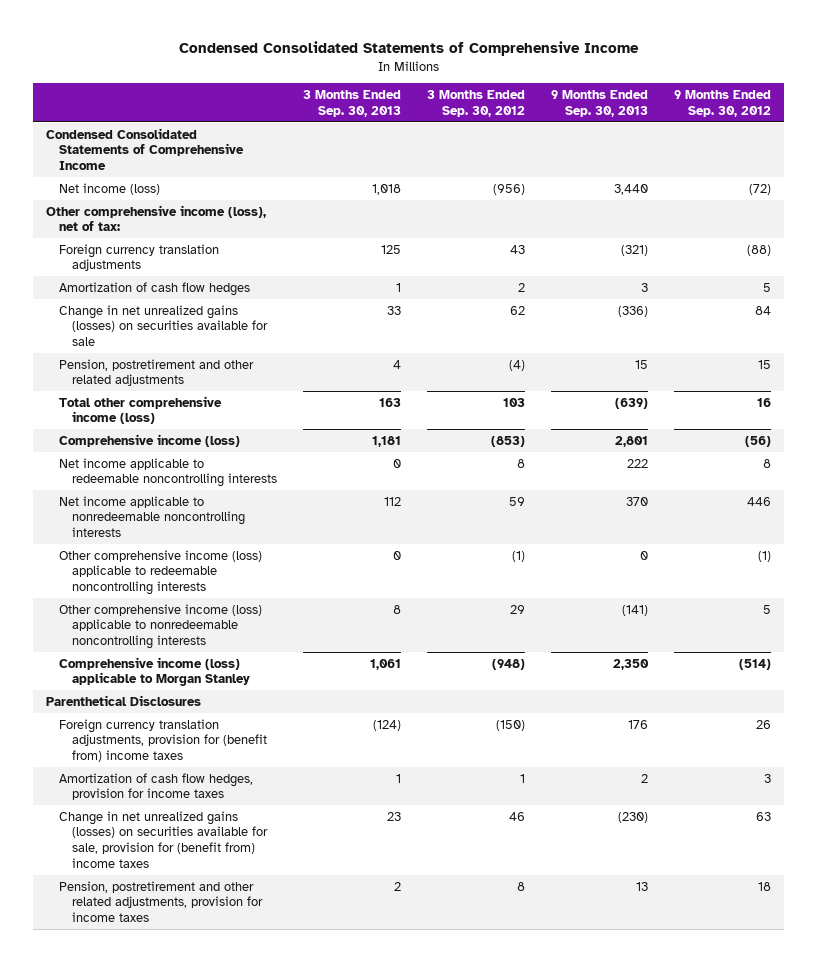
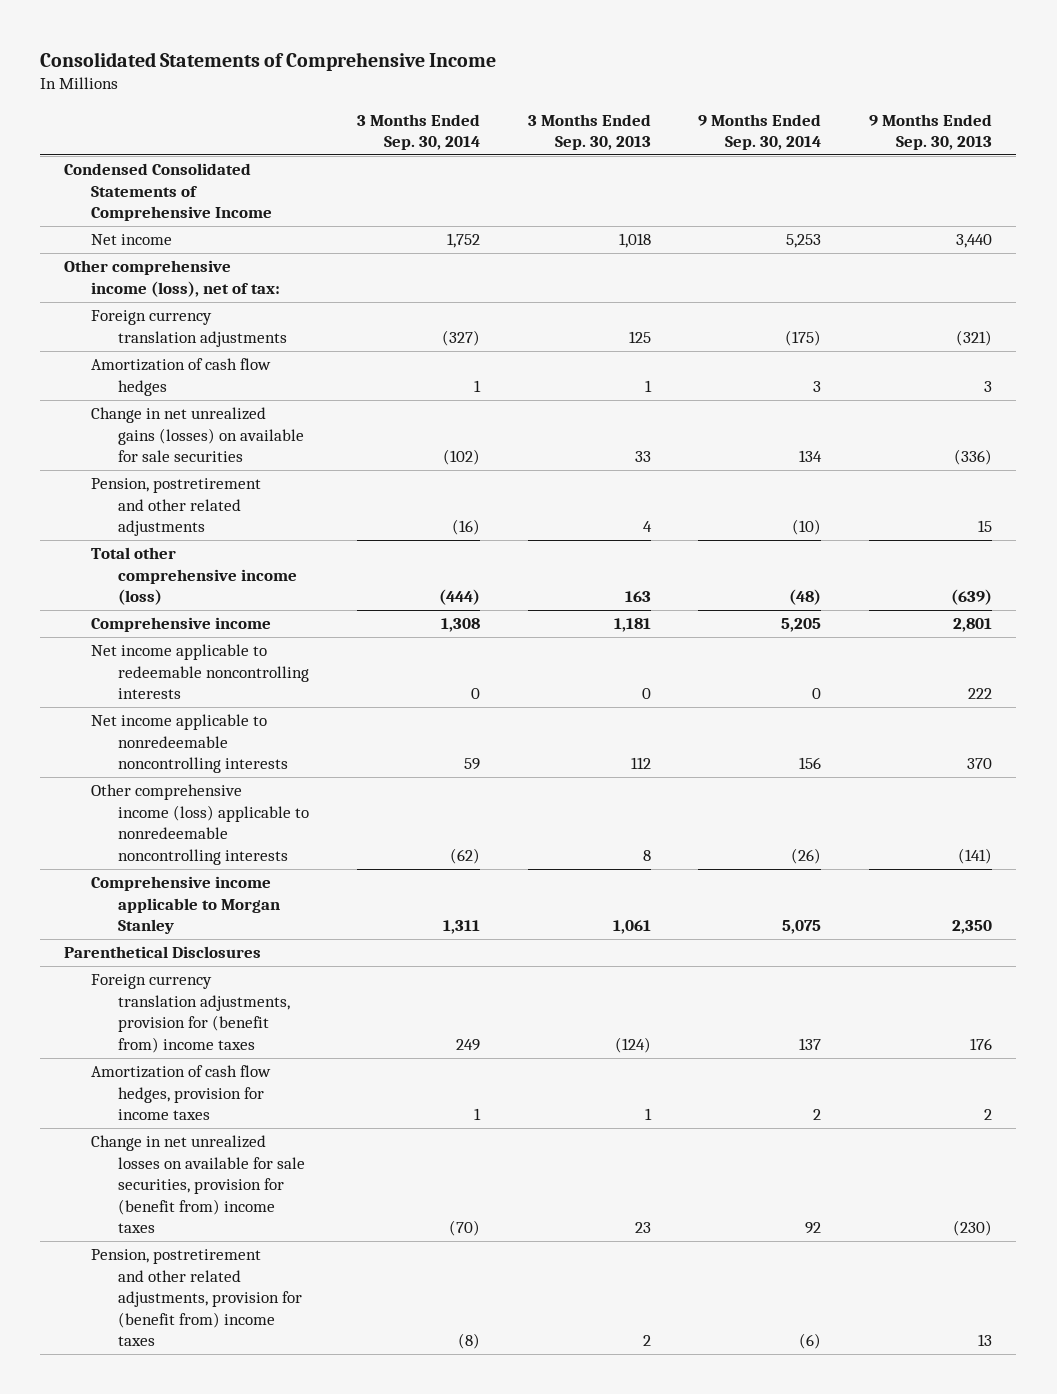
- Condensed Consolidated Statements of Comprehensive Income
+ Consolidated Statements of Comprehensive Income
- | 3 Months Ended Sep. 30, 2013 | 3 Months Ended Sep. 30, 2012 | 9 Months Ended Sep. 30, 2013 | 9 Months Ended Sep. 30, 2012
+ | 3 Months Ended Sep. 30, 2014 | 3 Months Ended Sep. 30, 2013 | 9 Months Ended Sep. 30, 2014 | 9 Months Ended Sep. 30, 2013
- Net income (loss) | 1,018 | (956) | 3,440 | (72)
+ Net income | 1,752 | 1,018 | 5,253 | 3,440
- Change in net unrealized gains (losses) on securities available for sale | 33 | 62 | (336) | 84
+ Change in net unrealized gains (losses) on available for sale securities | (102) | 33 | 134 | (336)
- Comprehensive income (loss) | 1,181 | (853) | 2,801 | (56)
+ Comprehensive income | 1,308 | 1,181 | 5,205 | 2,801
- Other comprehensive income (loss) applicable to redeemable noncontrolling interests | 0 | (1) | 0 | (1)
- Comprehensive income (loss) applicable to Morgan Stanley | 1,061 | (948) | 2,350 | (514)
+ Comprehensive income applicable to Morgan Stanley | 1,311 | 1,061 | 5,075 | 2,350
- Change in net unrealized gains (losses) on securities available for sale, provision for (benefit from) income taxes | 23 | 46 | (230) | 63
- Pension, postretirement and other related adjustments, provision for income taxes | 2 | 8 | 13 | 18
+ Change in net unrealized losses on available for sale securities, provision for (benefit from) income taxes | (70) | 23 | 92 | (230)
+ Pension, postretirement and other related adjustments, provision for (benefit from) income taxes | (8) | 2 | (6) | 13

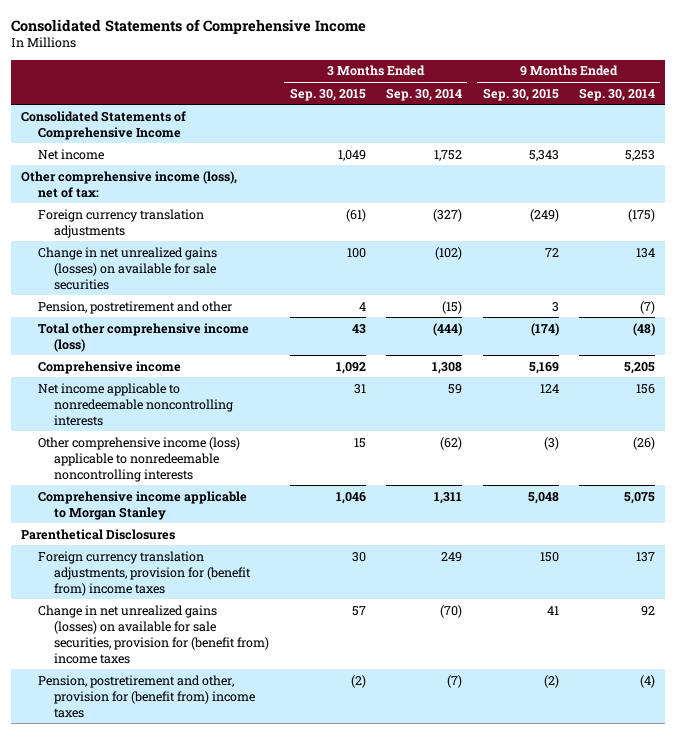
- | 3 Months Ended Sep. 30, 2014 | 3 Months Ended Sep. 30, 2013 | 9 Months Ended Sep. 30, 2014 | 9 Months Ended Sep. 30, 2013
+ | 3 Months Ended Sep. 30, 2015 | 3 Months Ended Sep. 30, 2014 | 9 Months Ended Sep. 30, 2015 | 9 Months Ended Sep. 30, 2014
- Condensed Consolidated Statements of Comprehensive Income
+ Consolidated Statements of Comprehensive Income
- Amortization of cash flow hedges | 1 | 1 | 3 | 3
- Pension, postretirement and other related adjustments | (16) | 4 | (10) | 15
+ Pension, postretirement and other | 4 | (15) | 3 | (7)
- Net income applicable to redeemable noncontrolling interests | 0 | 0 | 0 | 222
- Amortization of cash flow hedges, provision for income taxes | 1 | 1 | 2 | 2
- Change in net unrealized losses on available for sale securities, provision for (benefit from) income taxes | (70) | 23 | 92 | (230)
- Pension, postretirement and other related adjustments, provision for (benefit from) income taxes | (8) | 2 | (6) | 13
+ Change in net unrealized gains (losses) on available for sale securities, provision for (benefit from) income taxes | 57 | (70) | 41 | 92
+ Pension, postretirement and other, provision for (benefit from) income taxes | (2) | (7) | (2) | (4)

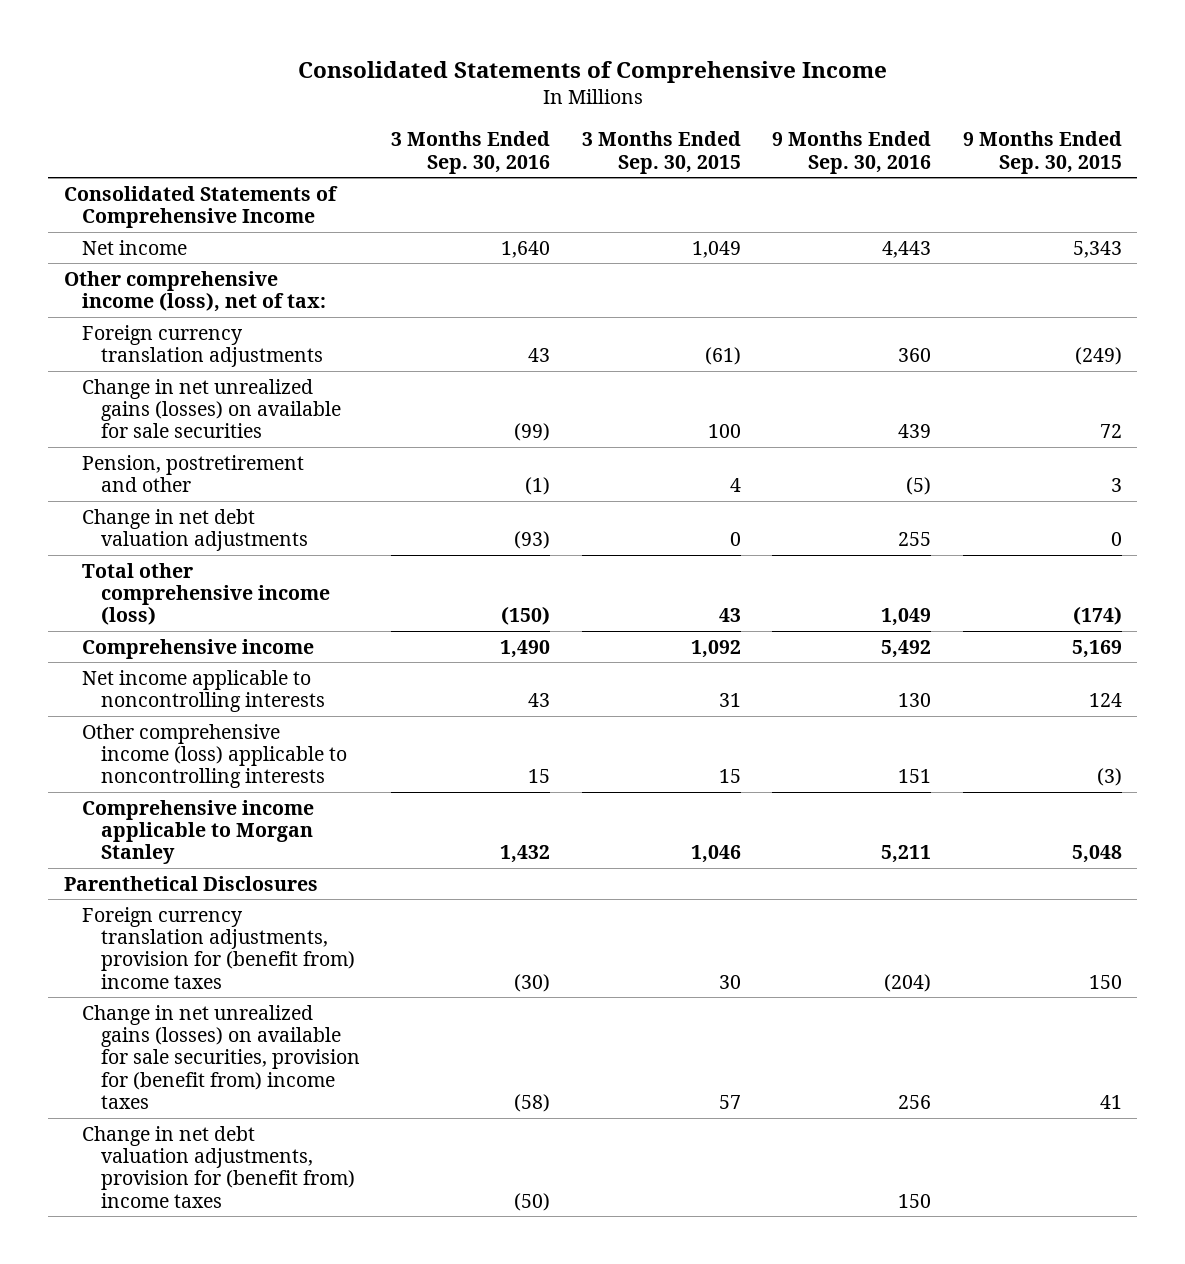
- | 3 Months Ended Sep. 30, 2015 | 3 Months Ended Sep. 30, 2014 | 9 Months Ended Sep. 30, 2015 | 9 Months Ended Sep. 30, 2014
+ | 3 Months Ended Sep. 30, 2016 | 3 Months Ended Sep. 30, 2015 | 9 Months Ended Sep. 30, 2016 | 9 Months Ended Sep. 30, 2015
+ Change in net debt valuation adjustments | (93) | 0 | 255 | 0
- Net income applicable to nonredeemable noncontrolling interests | 31 | 59 | 124 | 156
- Other comprehensive income (loss) applicable to nonredeemable noncontrolling interests | 15 | (62) | (3) | (26)
+ Net income applicable to noncontrolling interests | 43 | 31 | 130 | 124
+ Other comprehensive income (loss) applicable to noncontrolling interests | 15 | 15 | 151 | (3)
- Pension, postretirement and other, provision for (benefit from) income taxes | (2) | (7) | (2) | (4)
+ Change in net debt valuation adjustments, provision for (benefit from) income taxes | (50) | | 150 |

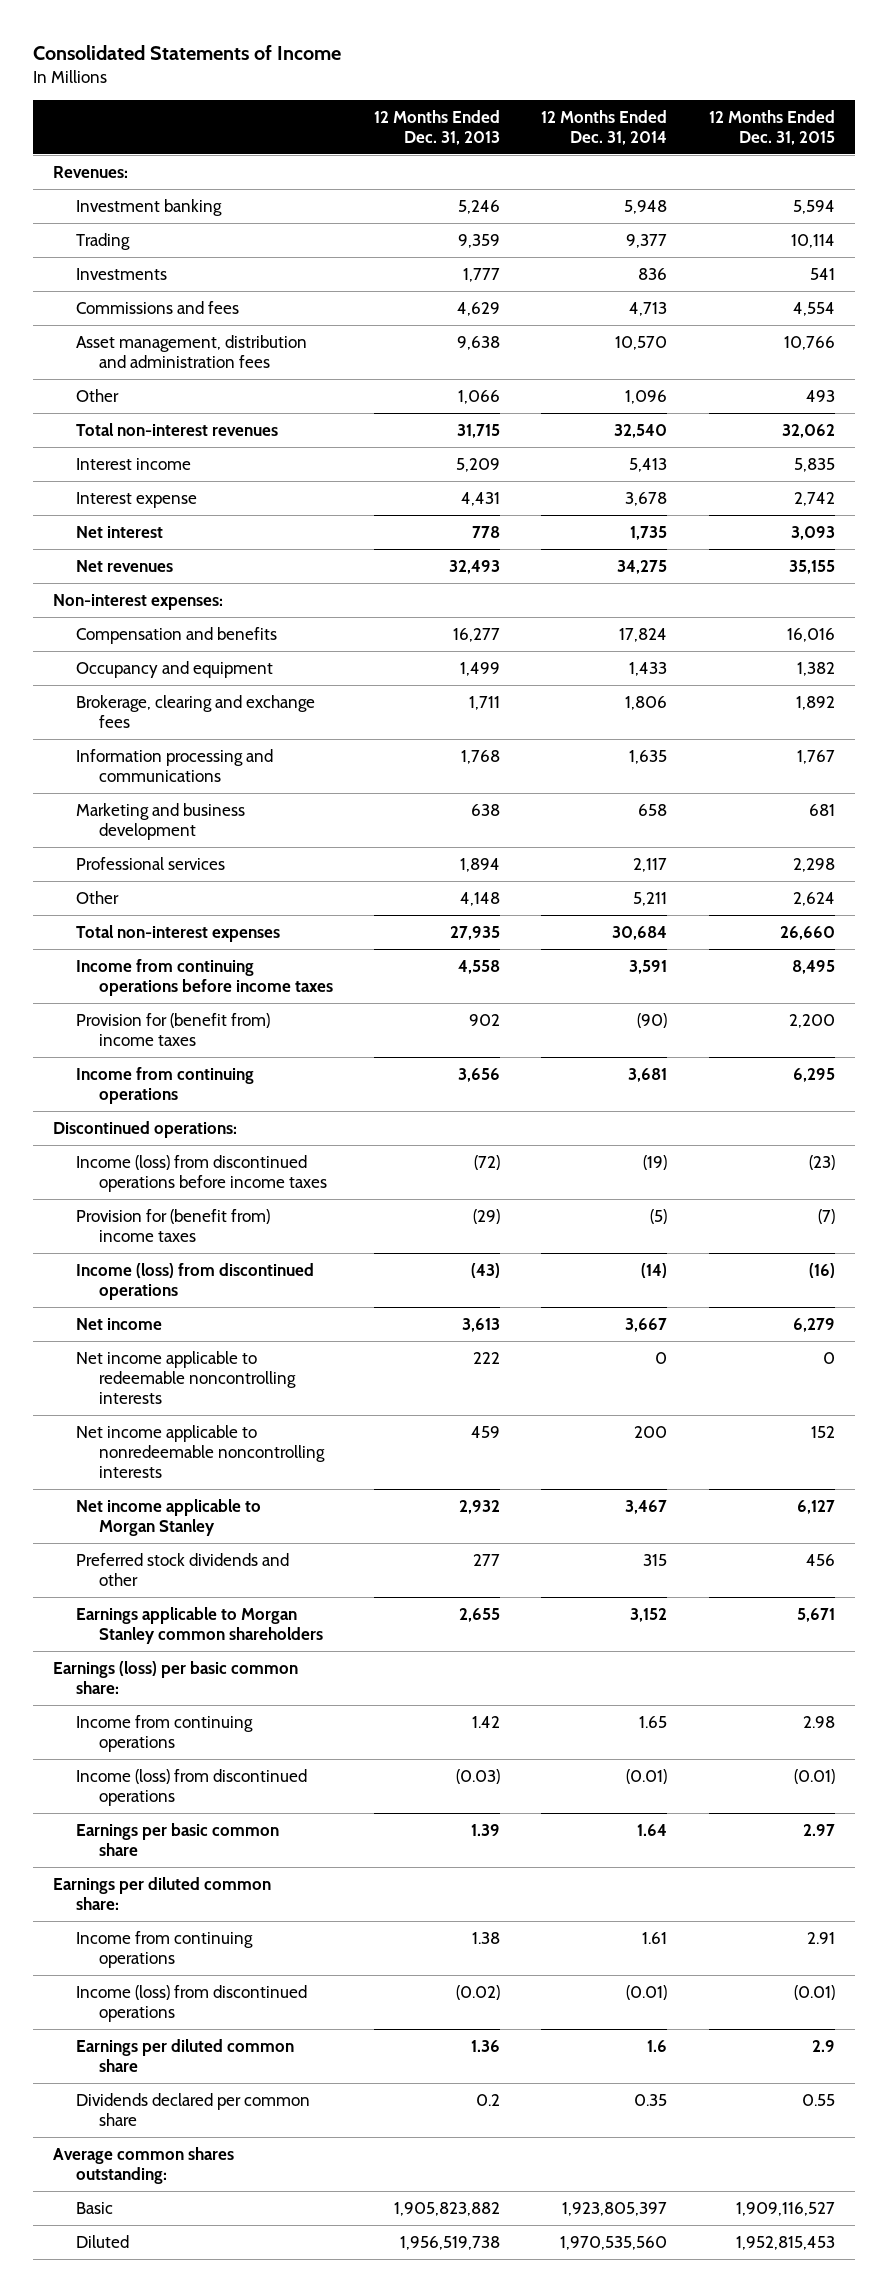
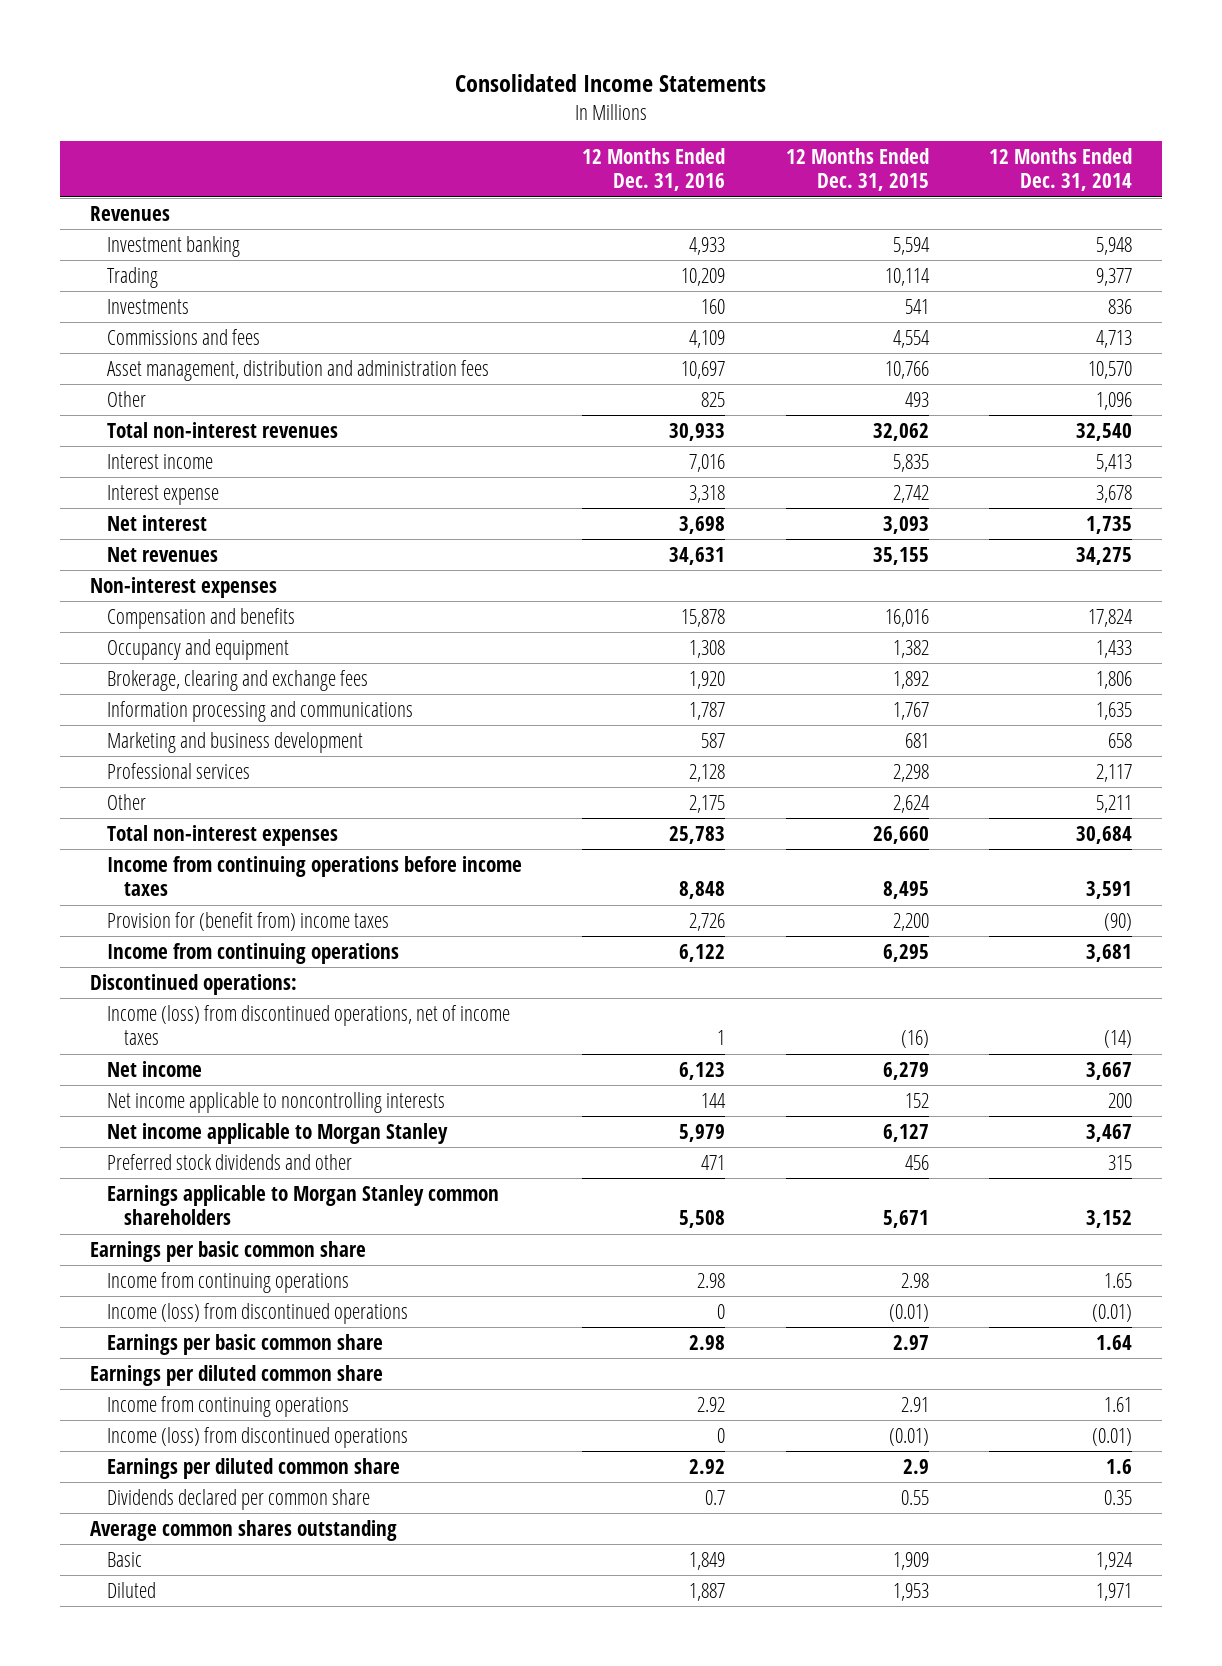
- Consolidated Statements of Income
+ Consolidated Income Statements
- | 12 Months Ended Dec. 31, 2013 | 12 Months Ended Dec. 31, 2014 | 12 Months Ended Dec. 31, 2015
+ | 12 Months Ended Dec. 31, 2016 | 12 Months Ended Dec. 31, 2015 | 12 Months Ended Dec. 31, 2014
- Revenues:
+ Revenues
- Non-interest expenses:
+ Non-interest expenses
- Income (loss) from discontinued operations before income taxes | (72) | (19) | (23)
- Provision for (benefit from) income taxes | (29) | (5) | (7)
- Income (loss) from discontinued operations | (43) | (14) | (16)
+ Income (loss) from discontinued operations, net of income taxes | 1 | (16) | (14)
- Net income applicable to redeemable noncontrolling interests | 222 | 0 | 0
- Net income applicable to nonredeemable noncontrolling interests | 459 | 200 | 152
+ Net income applicable to noncontrolling interests | 144 | 152 | 200
- Earnings (loss) per basic common share:
+ Earnings per basic common share
- Earnings per diluted common share:
+ Earnings per diluted common share
- Average common shares outstanding:
- Basic | 1,905,823,882 | 1,923,805,397 | 1,909,116,527
- Diluted | 1,956,519,738 | 1,970,535,560 | 1,952,815,453
+ Average common shares outstanding
+ Basic | 1,849 | 1,909 | 1,924
+ Diluted | 1,887 | 1,953 | 1,971

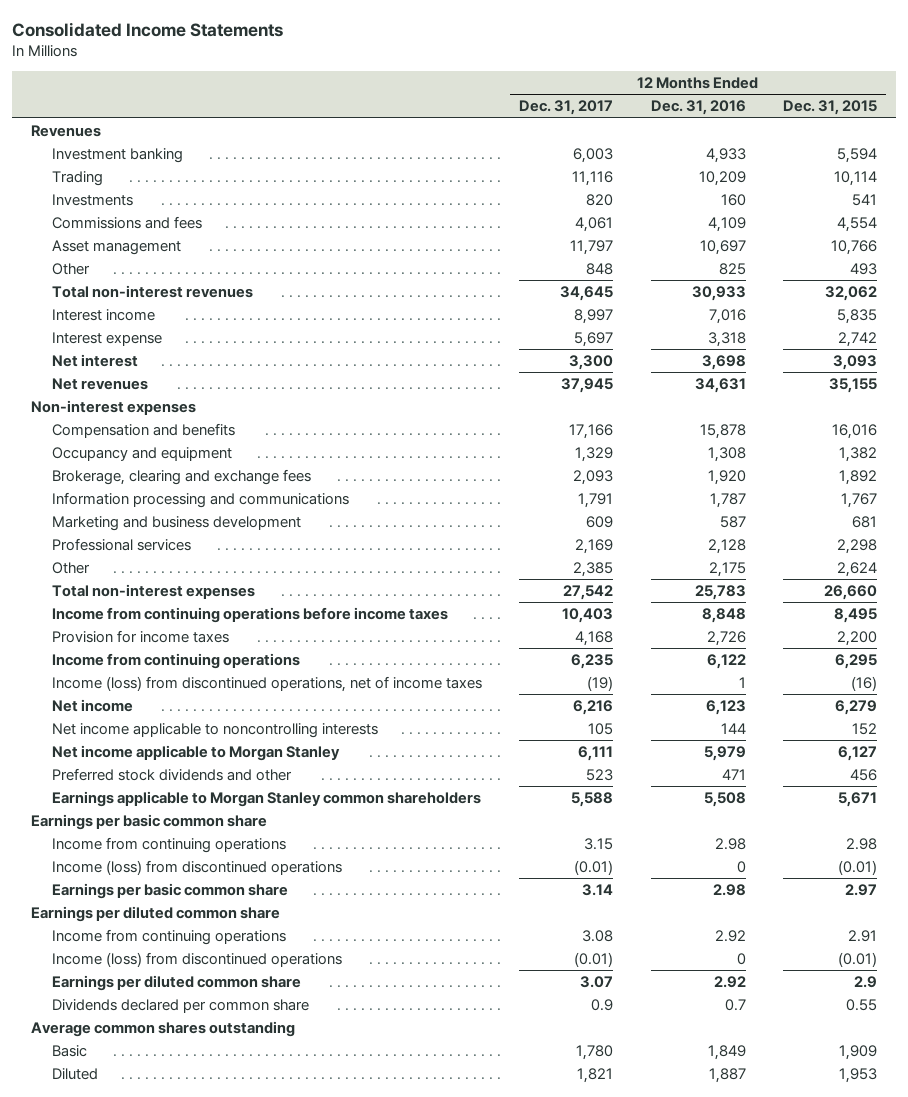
- | 12 Months Ended Dec. 31, 2016 | 12 Months Ended Dec. 31, 2015 | 12 Months Ended Dec. 31, 2014
+ | 12 Months Ended Dec. 31, 2017 | 12 Months Ended Dec. 31, 2016 | 12 Months Ended Dec. 31, 2015
- Asset management, distribution and administration fees | 10,697 | 10,766 | 10,570
+ Asset management | 11,797 | 10,697 | 10,766
- Provision for (benefit from) income taxes | 2,726 | 2,200 | (90)
+ Provision for income taxes | 4,168 | 2,726 | 2,200
- Discontinued operations:

